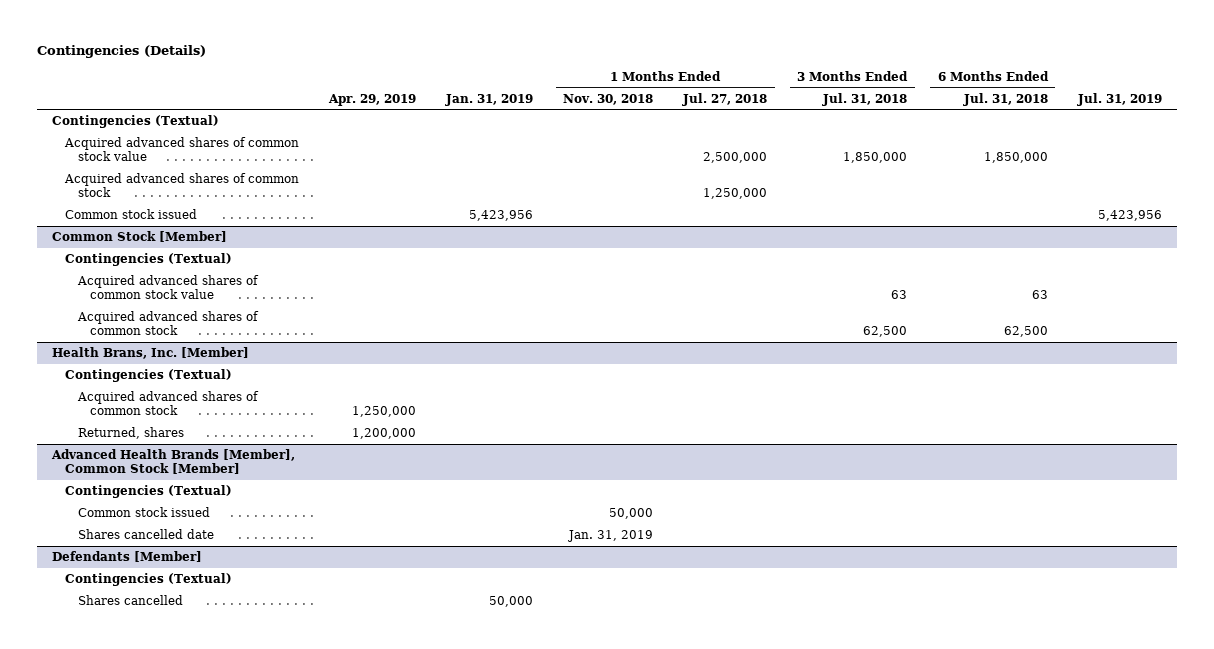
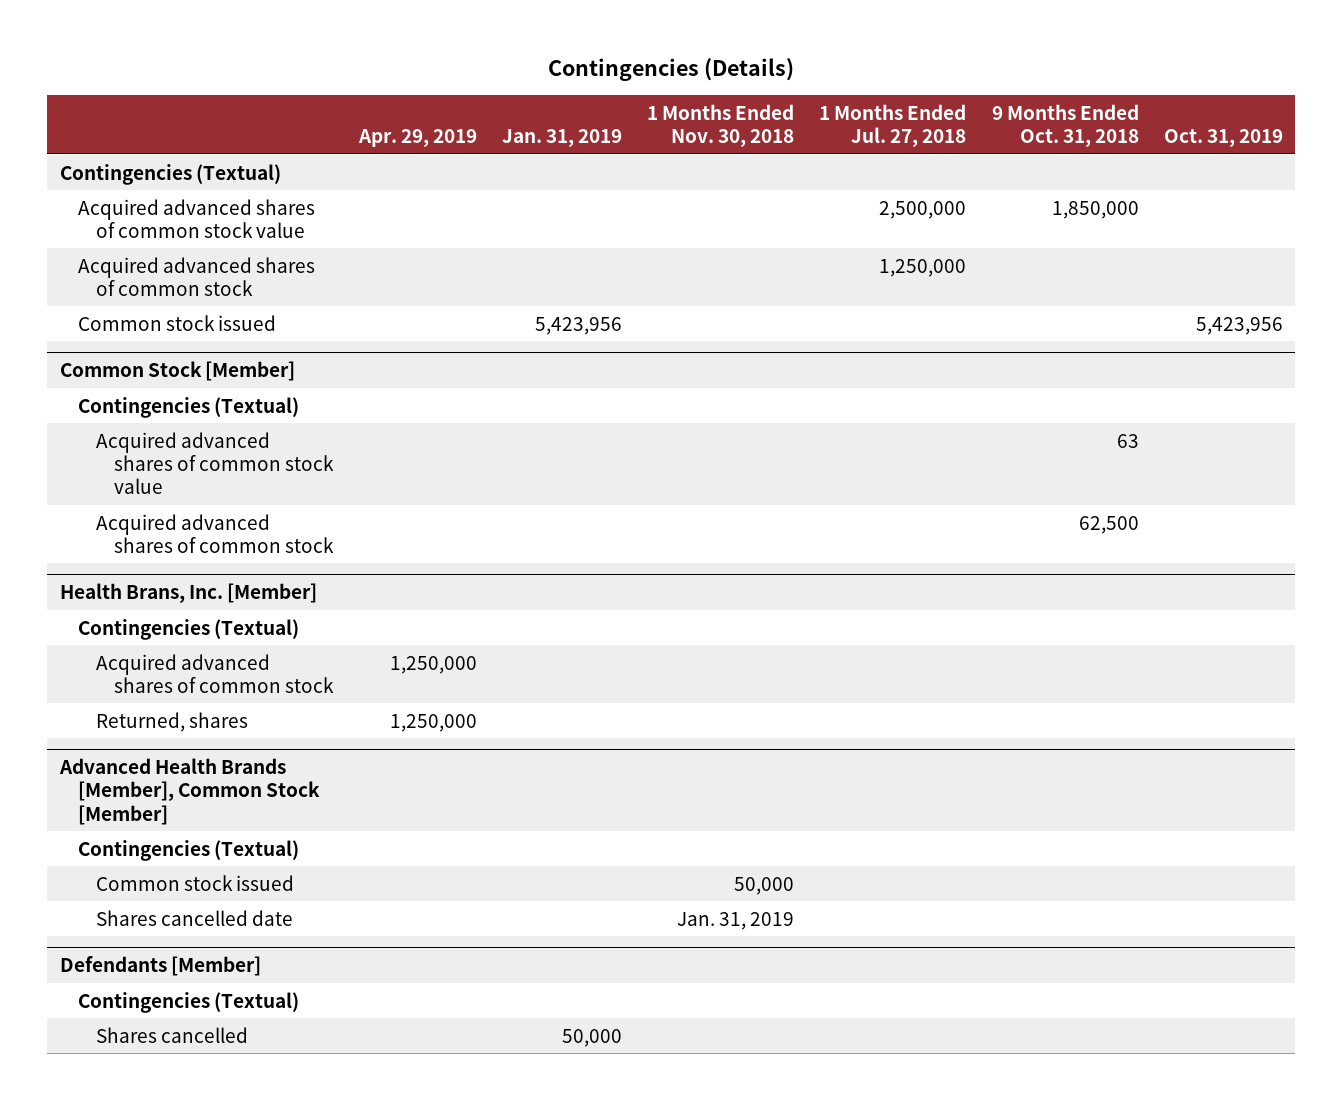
- | Apr. 29, 2019 | Jan. 31, 2019 | 1 Months Ended Nov. 30, 2018 | 1 Months Ended Jul. 27, 2018 | 3 Months Ended Jul. 31, 2018 | 6 Months Ended Jul. 31, 2018 | Jul. 31, 2019
+ | Apr. 29, 2019 | Jan. 31, 2019 | 1 Months Ended Nov. 30, 2018 | 1 Months Ended Jul. 27, 2018 | 9 Months Ended Oct. 31, 2018 | Oct. 31, 2019
@ Health Brans, Inc. [Member]
- Returned, shares | 1,200,000 | | | | | |
+ Returned, shares | 1,250,000 | | | | |

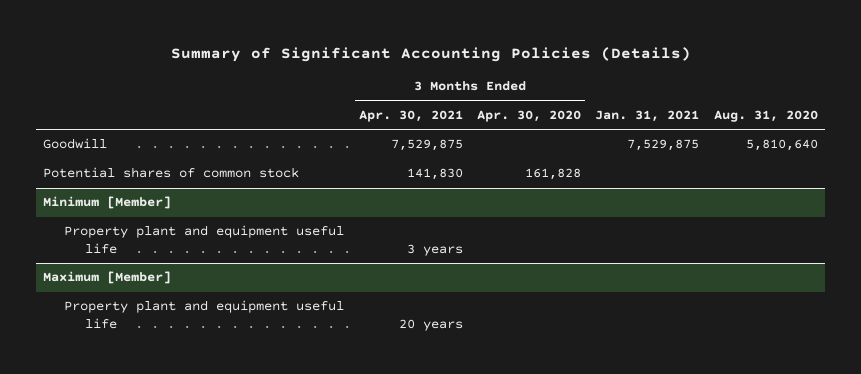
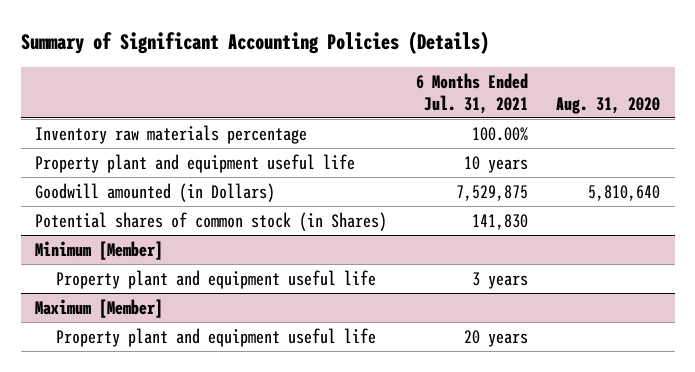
- | 3 Months Ended Apr. 30, 2021 | 3 Months Ended Apr. 30, 2020 | Jan. 31, 2021 | Aug. 31, 2020
+ | 6 Months Ended Jul. 31, 2021 | Aug. 31, 2020
- Goodwill | 7,529,875 | | 7,529,875 | 5,810,640
- Potential shares of common stock | 141,830 | 161,828 | |
+ Inventory raw materials percentage | 100.00% |
+ Property plant and equipment useful life | 10 years |
+ Goodwill amounted (in Dollars) | 7,529,875 | 5,810,640
+ Potential shares of common stock (in Shares) | 141,830 |

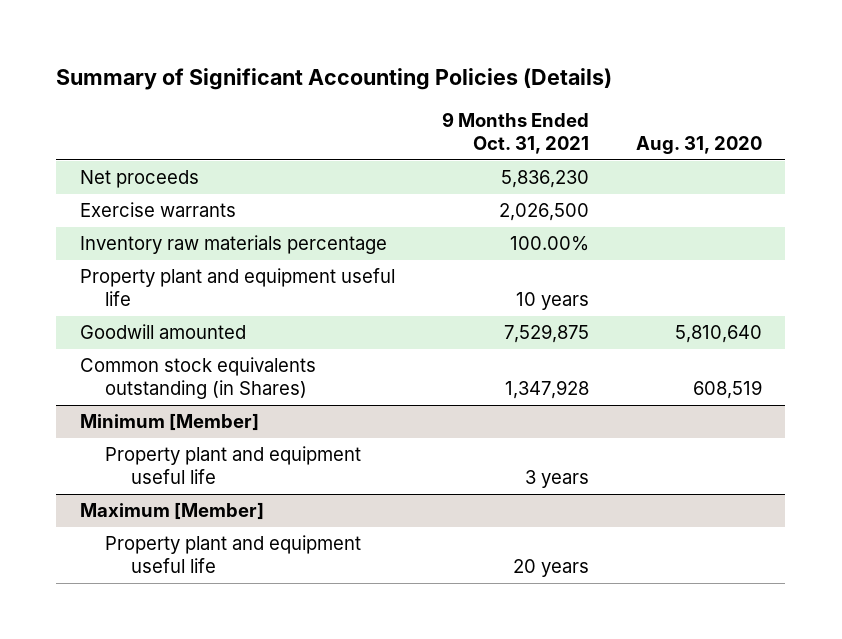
- | 6 Months Ended Jul. 31, 2021 | Aug. 31, 2020
+ | 9 Months Ended Oct. 31, 2021 | Aug. 31, 2020
+ Net proceeds | 5,836,230 |
+ Exercise warrants | 2,026,500 |
- Goodwill amounted (in Dollars) | 7,529,875 | 5,810,640
- Potential shares of common stock (in Shares) | 141,830 |
+ Goodwill amounted | 7,529,875 | 5,810,640
+ Common stock equivalents outstanding (in Shares) | 1,347,928 | 608,519

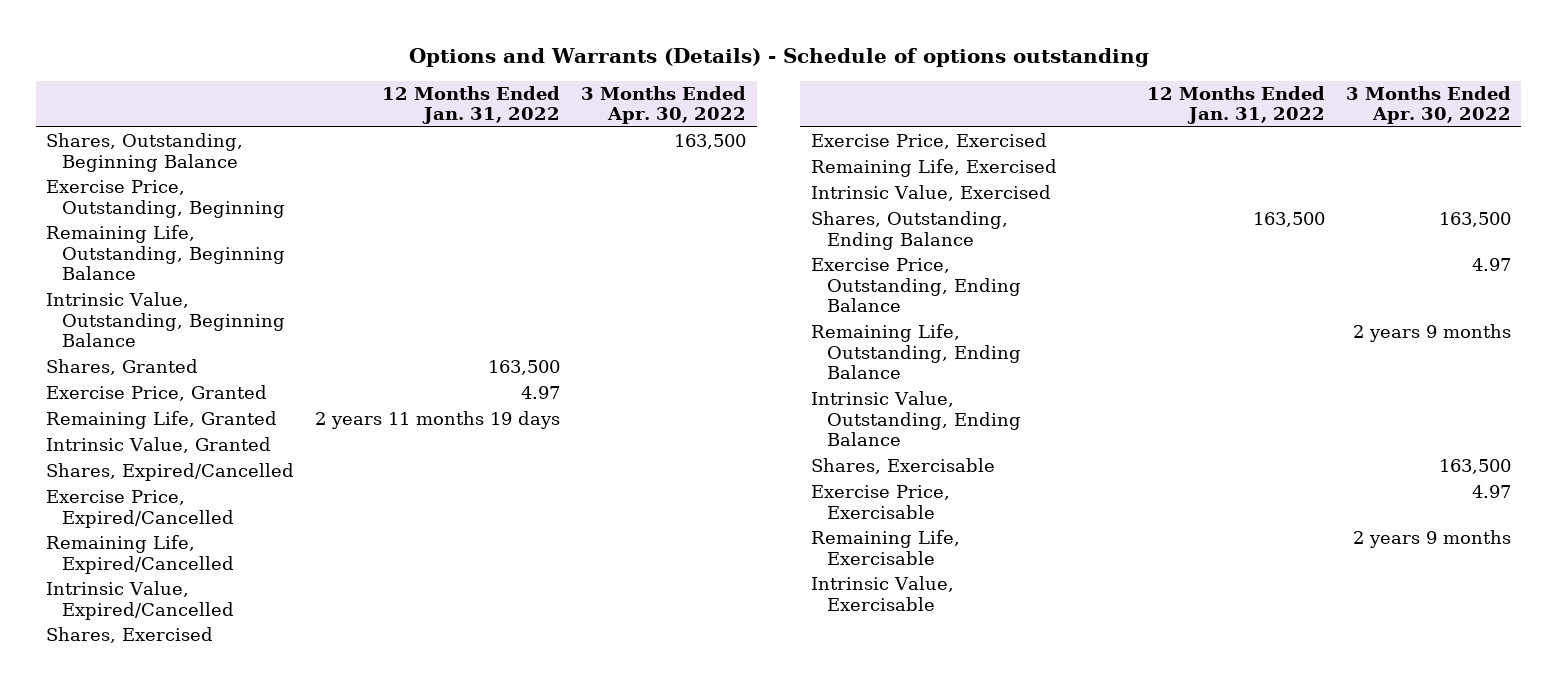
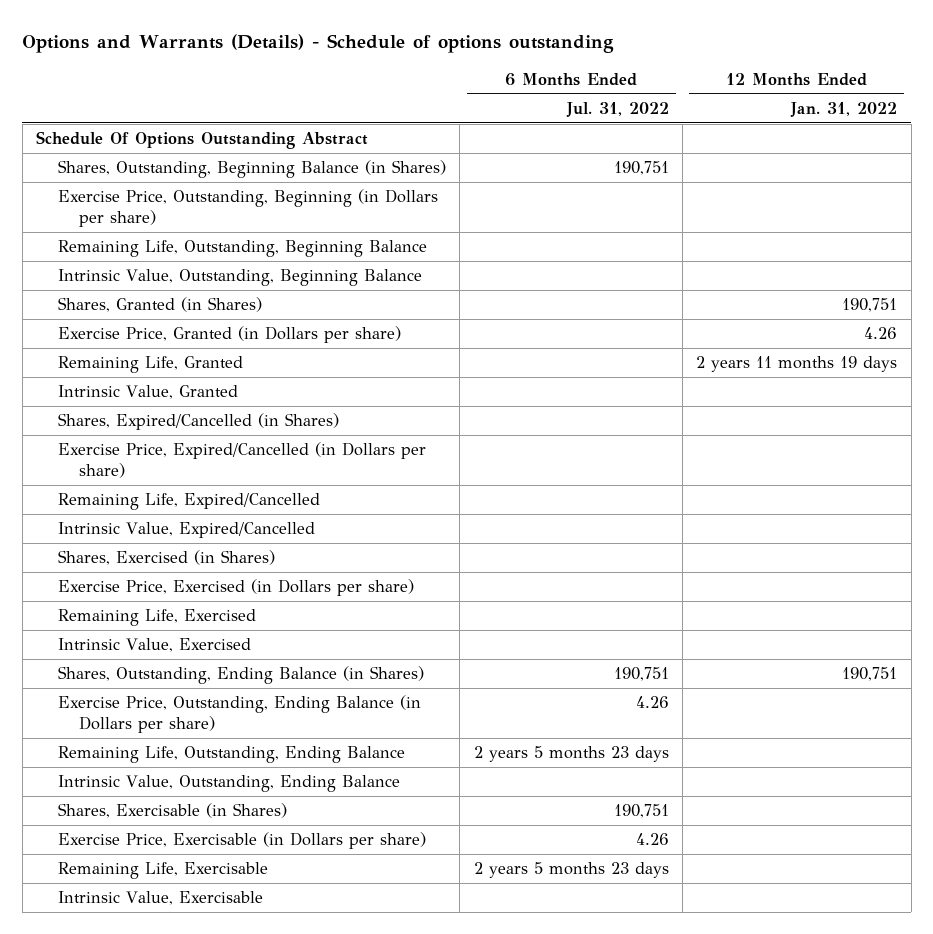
- | 12 Months Ended Jan. 31, 2022 | 3 Months Ended Apr. 30, 2022
+ | 6 Months Ended Jul. 31, 2022 | 12 Months Ended Jan. 31, 2022
- Shares, Outstanding, Beginning Balance | | 163,500
- Exercise Price, Outstanding, Beginning
+ Schedule Of Options Outstanding Abstract
+ Shares, Outstanding, Beginning Balance (in Shares) | 190,751 |
+ Exercise Price, Outstanding, Beginning (in Dollars per share)
- Shares, Granted | 163,500 |
- Exercise Price, Granted | 4.97 |
+ Shares, Granted (in Shares) | | 190,751
+ Exercise Price, Granted (in Dollars per share) | | 4.26
- Shares, Expired/Cancelled
- Exercise Price, Expired/Cancelled
+ Shares, Expired/Cancelled (in Shares)
+ Exercise Price, Expired/Cancelled (in Dollars per share)
- Shares, Exercised
- Exercise Price, Exercised
+ Shares, Exercised (in Shares)
+ Exercise Price, Exercised (in Dollars per share)
- Shares, Outstanding, Ending Balance | 163,500 | 163,500
- Exercise Price, Outstanding, Ending Balance | | 4.97
+ Shares, Outstanding, Ending Balance (in Shares) | 190,751 | 190,751
+ Exercise Price, Outstanding, Ending Balance (in Dollars per share) | 4.26 |
- Shares, Exercisable | | 163,500
- Exercise Price, Exercisable | | 4.97
+ Shares, Exercisable (in Shares) | 190,751 |
+ Exercise Price, Exercisable (in Dollars per share) | 4.26 |

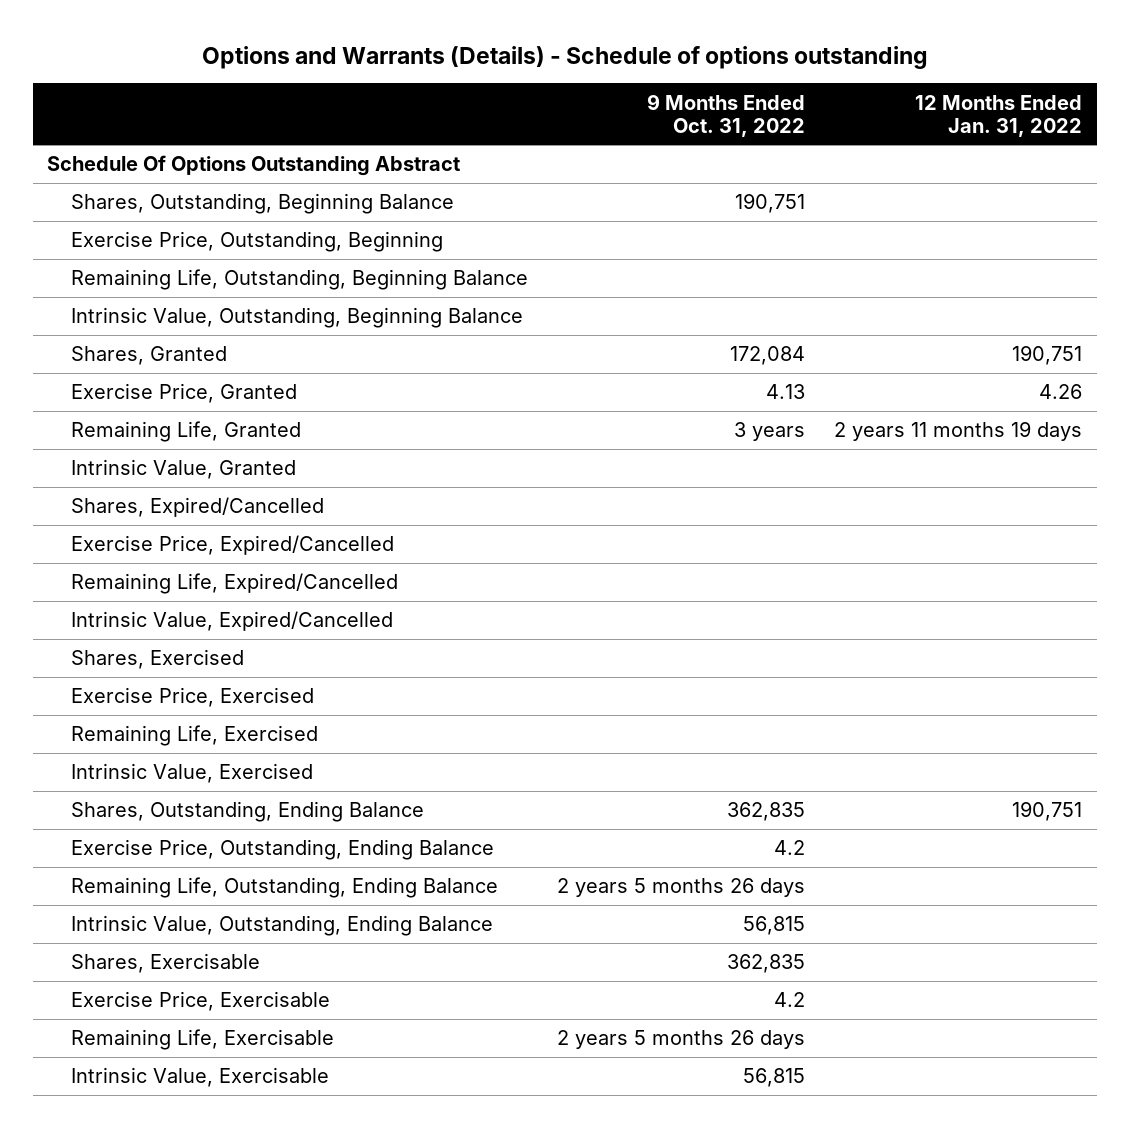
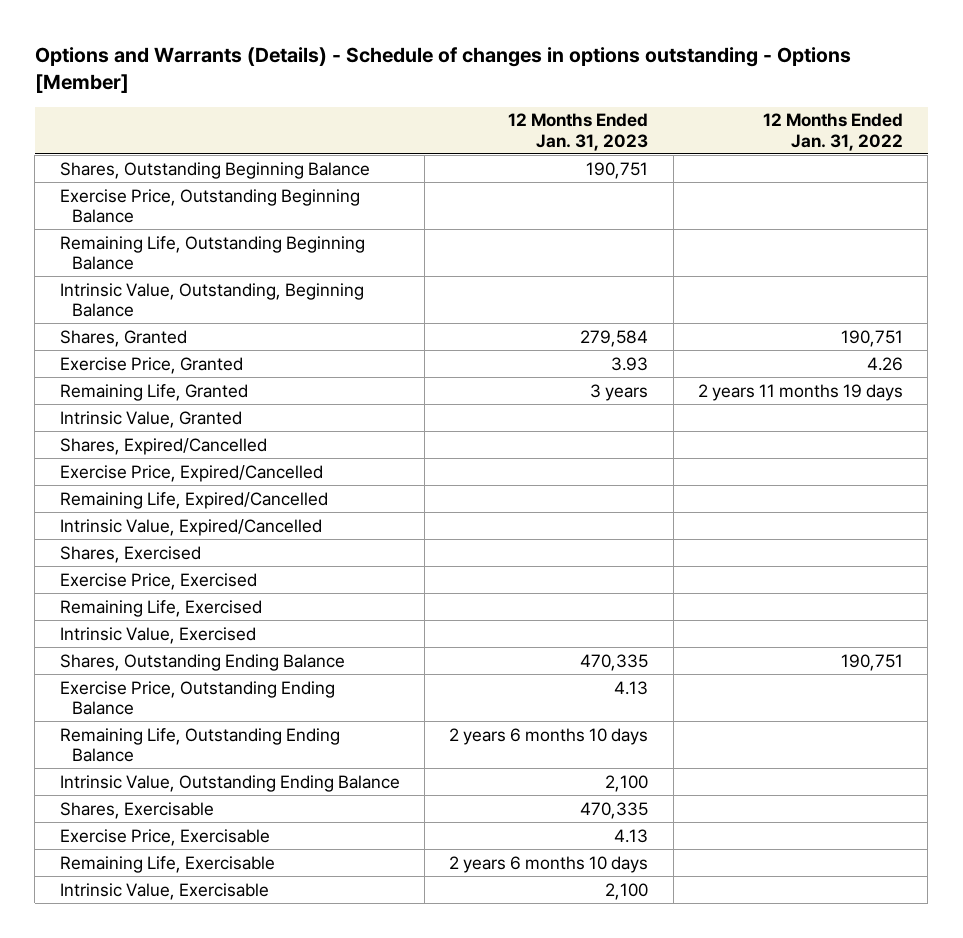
- Options and Warrants (Details) - Schedule of options outstanding
+ Options and Warrants (Details) - Schedule of changes in options outstanding - Options [Member]
- | 9 Months Ended Oct. 31, 2022 | 12 Months Ended Jan. 31, 2022
+ | 12 Months Ended Jan. 31, 2023 | 12 Months Ended Jan. 31, 2022
- Schedule Of Options Outstanding Abstract
- Shares, Outstanding, Beginning Balance | 190,751 |
- Exercise Price, Outstanding, Beginning
- Remaining Life, Outstanding, Beginning Balance
+ Shares, Outstanding Beginning Balance | 190,751 |
+ Exercise Price, Outstanding Beginning Balance
+ Remaining Life, Outstanding Beginning Balance
- Shares, Outstanding, Ending Balance | 362,835 | 190,751
- Exercise Price, Outstanding, Ending Balance | 4.2 |
- Remaining Life, Outstanding, Ending Balance | 2 years 5 months 26 days |
- Intrinsic Value, Outstanding, Ending Balance | 56,815 |
+ Shares, Outstanding Ending Balance | 470,335 | 190,751
+ Exercise Price, Outstanding Ending Balance | 4.13 |
+ Remaining Life, Outstanding Ending Balance | 2 years 6 months 10 days |
+ Intrinsic Value, Outstanding Ending Balance | 2,100 |

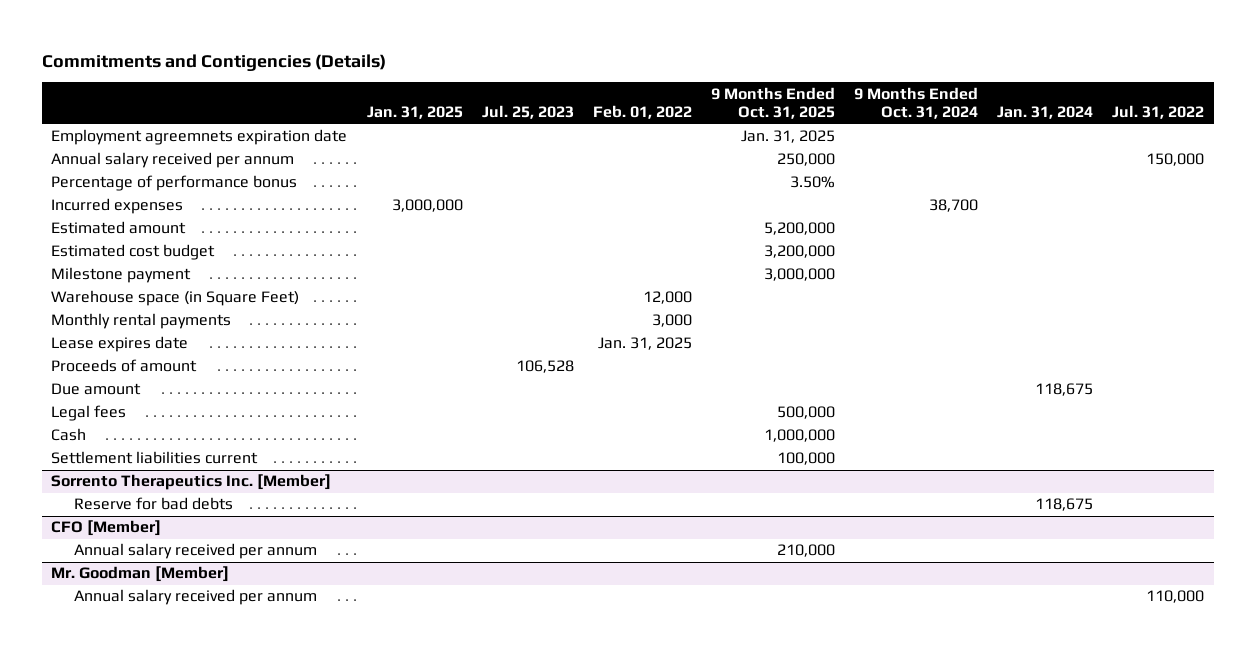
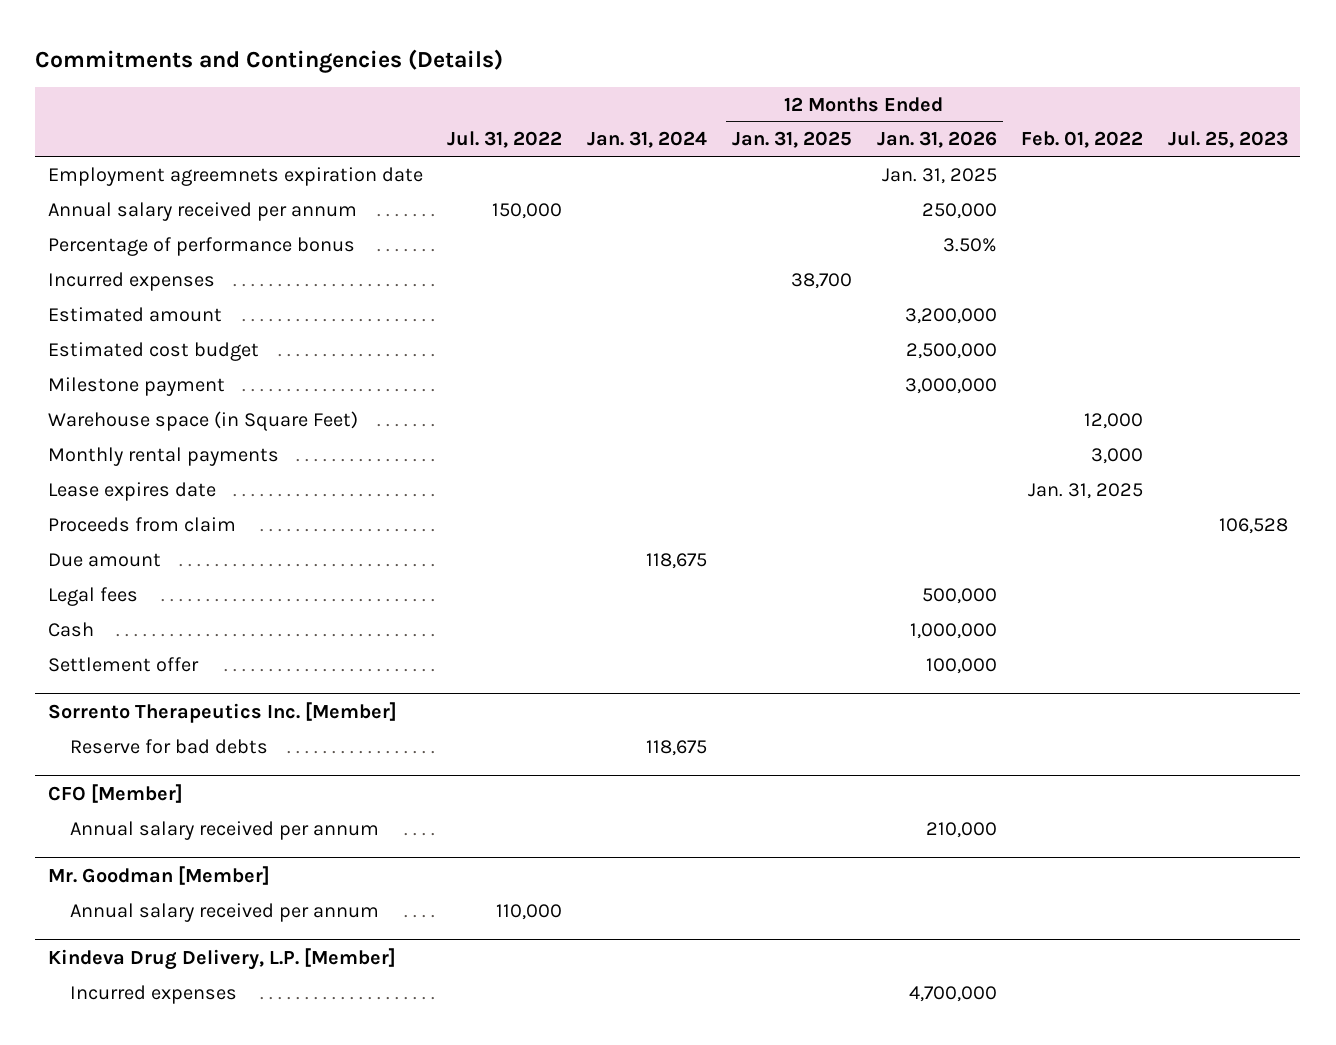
- Commitments and Contigencies (Details)
+ Commitments and Contingencies (Details)
- | Jan. 31, 2025 | Jul. 25, 2023 | Feb. 01, 2022 | 9 Months Ended Oct. 31, 2025 | 9 Months Ended Oct. 31, 2024 | Jan. 31, 2024 | Jul. 31, 2022
+ | Jul. 31, 2022 | Jan. 31, 2024 | 12 Months Ended Jan. 31, 2025 | 12 Months Ended Jan. 31, 2026 | Feb. 01, 2022 | Jul. 25, 2023
- Proceeds of amount | | 106,528 | | | | |
+ Proceeds from claim | | | | | | 106,528
- Settlement liabilities current | | | | 100,000 | | |
+ Settlement offer | | | | 100,000 | |
+ Kindeva Drug Delivery, L.P. [Member]
+ Incurred expenses | | | | 4,700,000 | |

